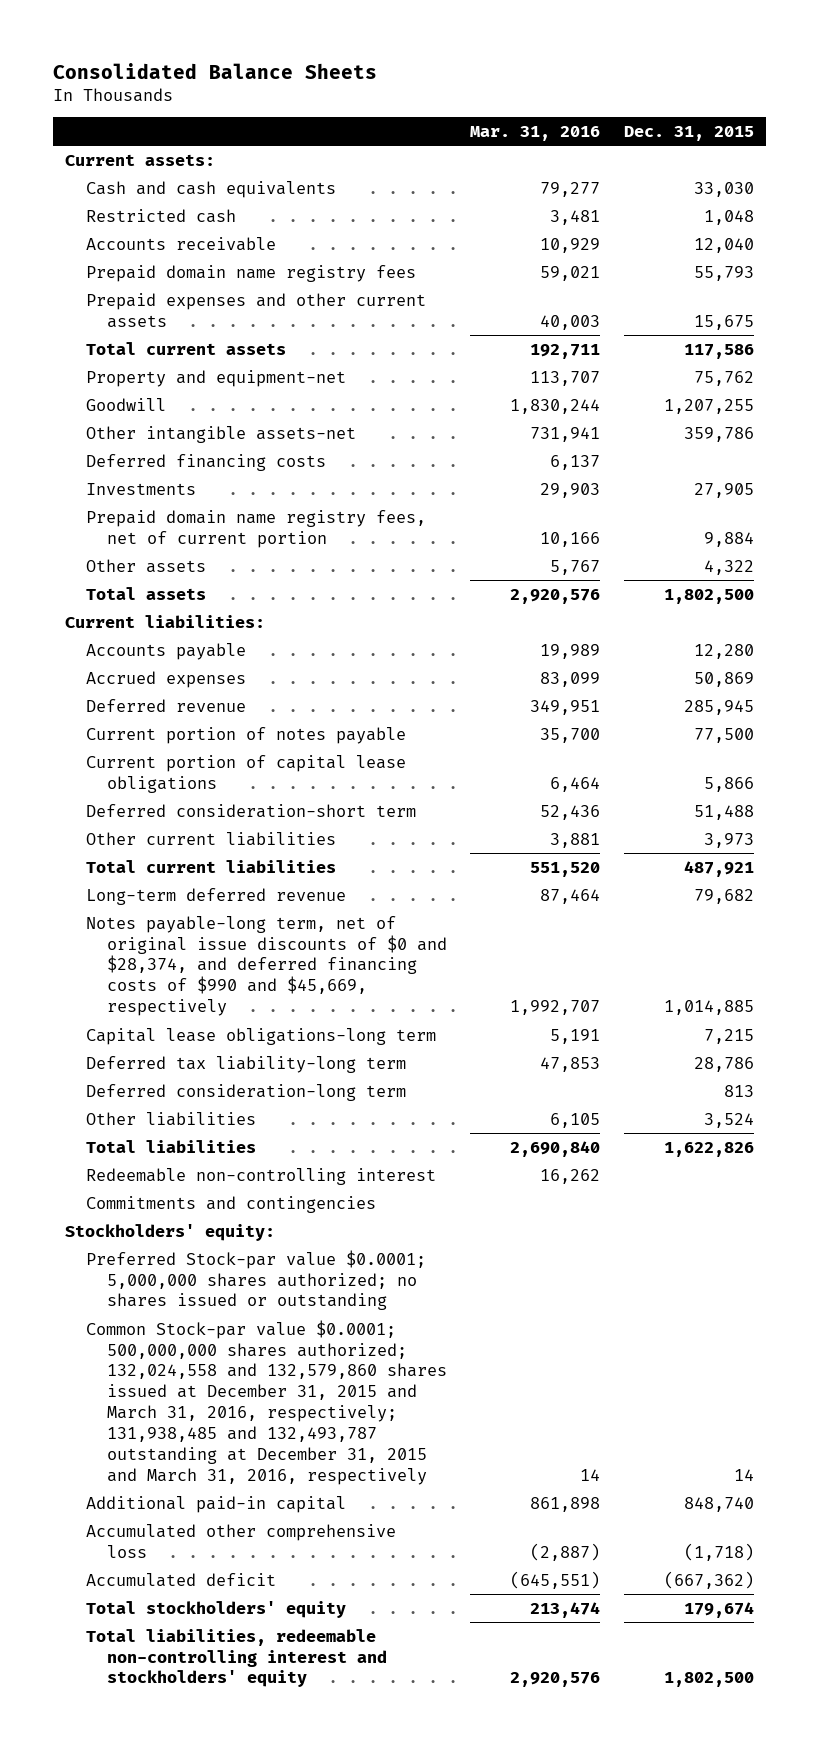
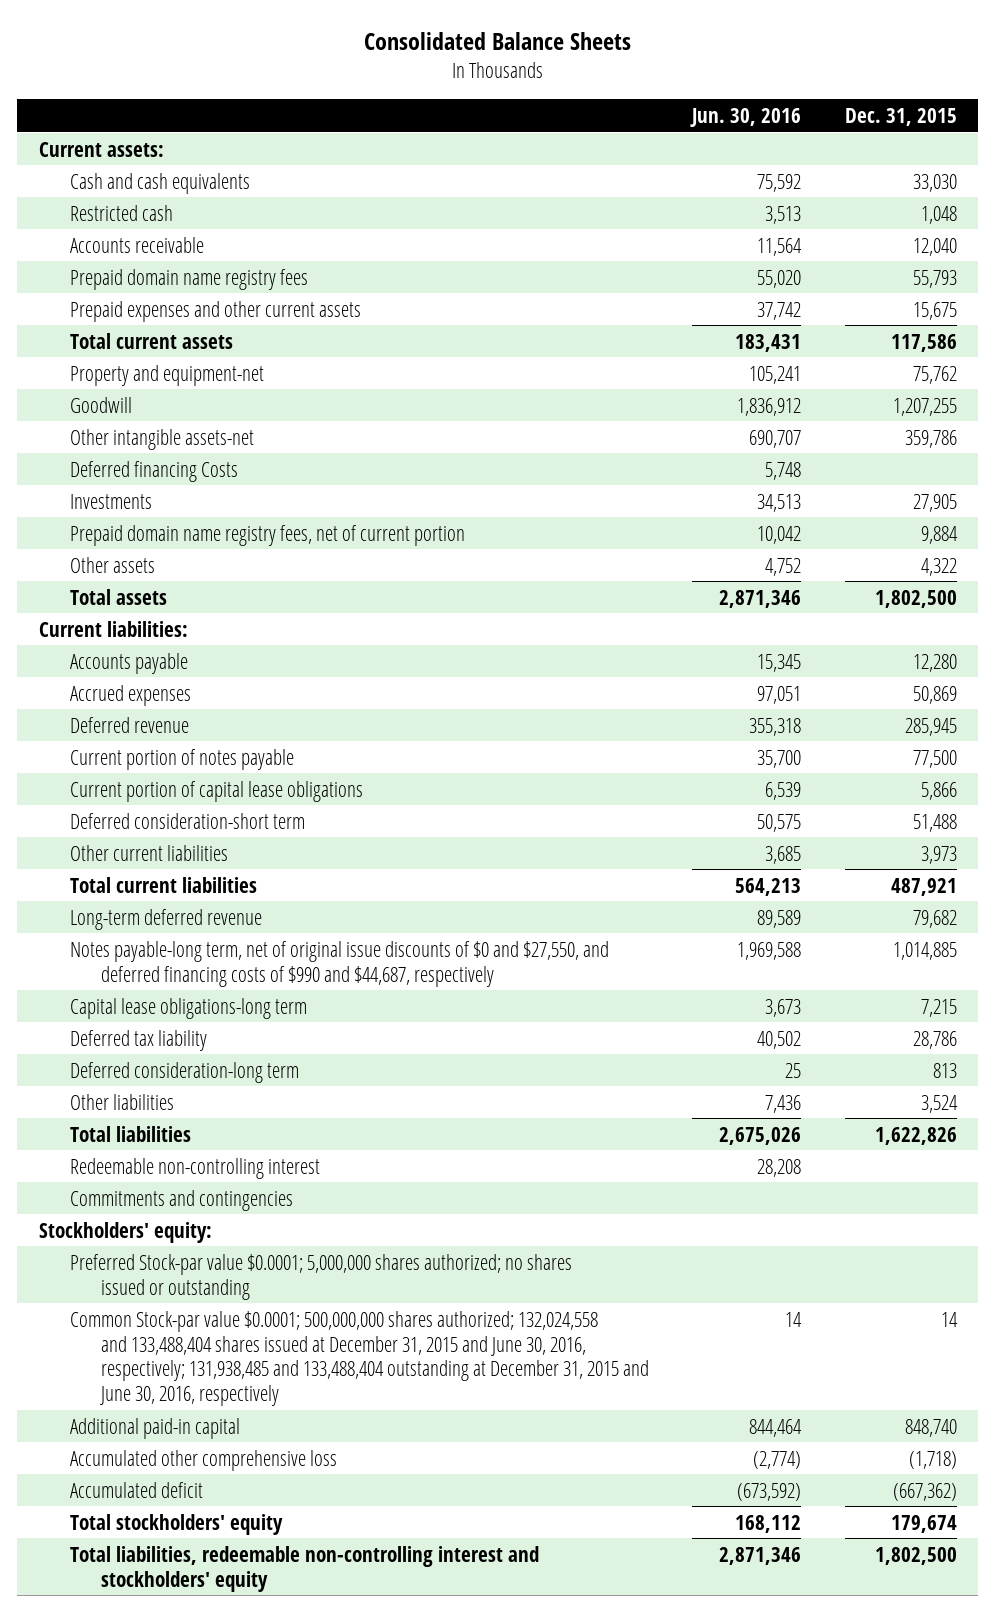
- | Mar. 31, 2016 | Dec. 31, 2015
+ | Jun. 30, 2016 | Dec. 31, 2015
- Deferred financing costs | 6,137 |
+ Deferred financing Costs | 5,748 |
- Notes payable-long term, net of original issue discounts of $0 and $28,374, and deferred financing costs of $990 and $45,669, respectively | 1,992,707 | 1,014,885
+ Notes payable-long term, net of original issue discounts of $0 and $27,550, and deferred financing costs of $990 and $44,687, respectively | 1,969,588 | 1,014,885
- Deferred tax liability-long term | 47,853 | 28,786
+ Deferred tax liability | 40,502 | 28,786
- Common Stock-par value $0.0001; 500,000,000 shares authorized; 132,024,558 and 132,579,860 shares issued at December 31, 2015 and March 31, 2016, respectively; 131,938,485 and 132,493,787 outstanding at December 31, 2015 and March 31, 2016, respectively | 14 | 14
+ Common Stock-par value $0.0001; 500,000,000 shares authorized; 132,024,558 and 133,488,404 shares issued at December 31, 2015 and June 30, 2016, respectively; 131,938,485 and 133,488,404 outstanding at December 31, 2015 and June 30, 2016, respectively | 14 | 14

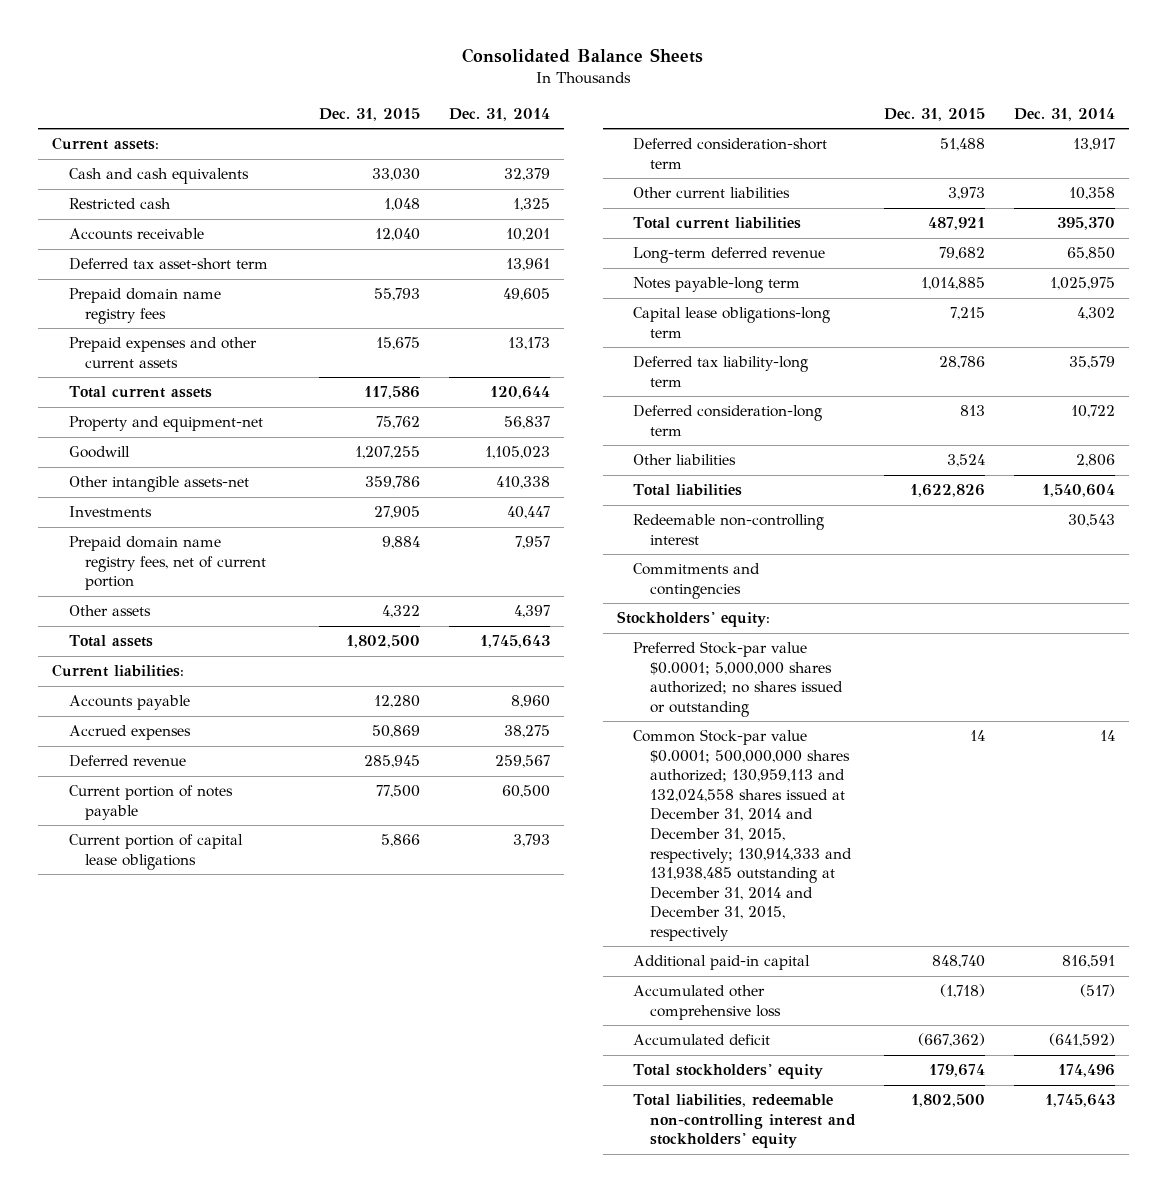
- | Jun. 30, 2016 | Dec. 31, 2015
+ | Dec. 31, 2015 | Dec. 31, 2014
+ Deferred tax asset-short term | | 13,961
- Deferred financing Costs | 5,748 |
- Notes payable-long term, net of original issue discounts of $0 and $27,550, and deferred financing costs of $990 and $44,687, respectively | 1,969,588 | 1,014,885
+ Notes payable-long term | 1,014,885 | 1,025,975
- Deferred tax liability | 40,502 | 28,786
+ Deferred tax liability-long term | 28,786 | 35,579
- Common Stock-par value $0.0001; 500,000,000 shares authorized; 132,024,558 and 133,488,404 shares issued at December 31, 2015 and June 30, 2016, respectively; 131,938,485 and 133,488,404 outstanding at December 31, 2015 and June 30, 2016, respectively | 14 | 14
+ Common Stock-par value $0.0001; 500,000,000 shares authorized; 130,959,113 and 132,024,558 shares issued at December 31, 2014 and December 31, 2015, respectively; 130,914,333 and 131,938,485 outstanding at December 31, 2014 and December 31, 2015, respectively | 14 | 14

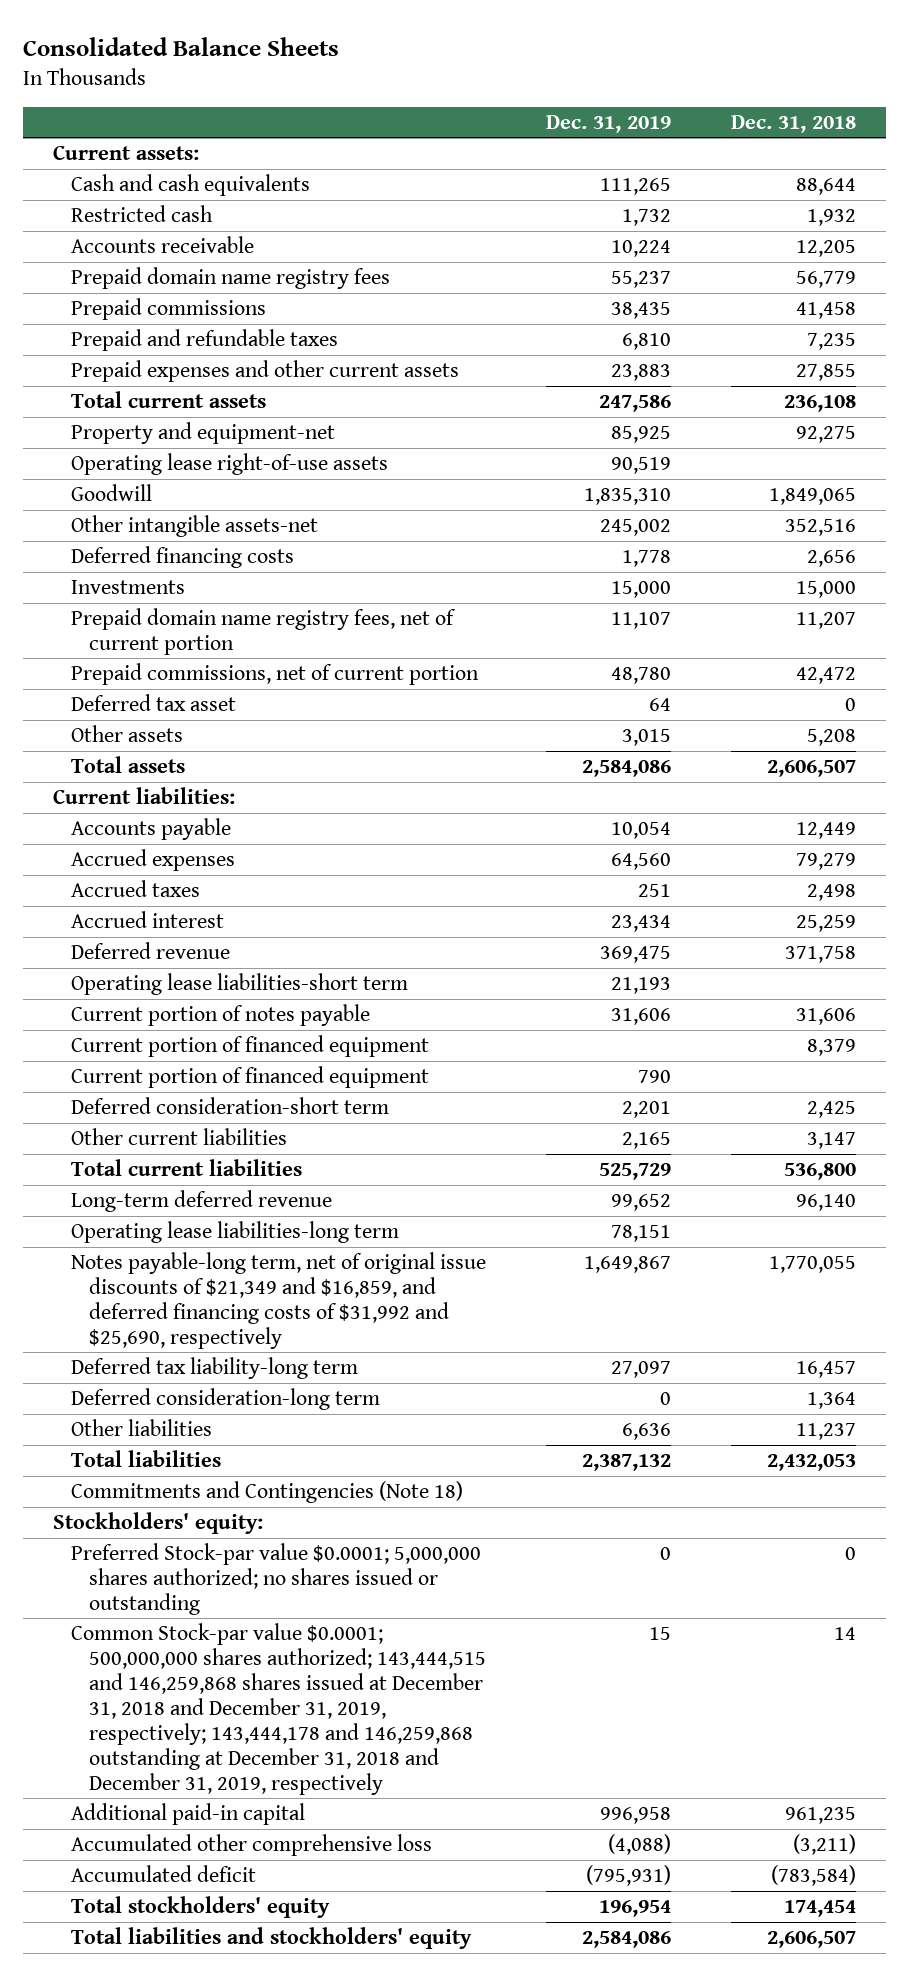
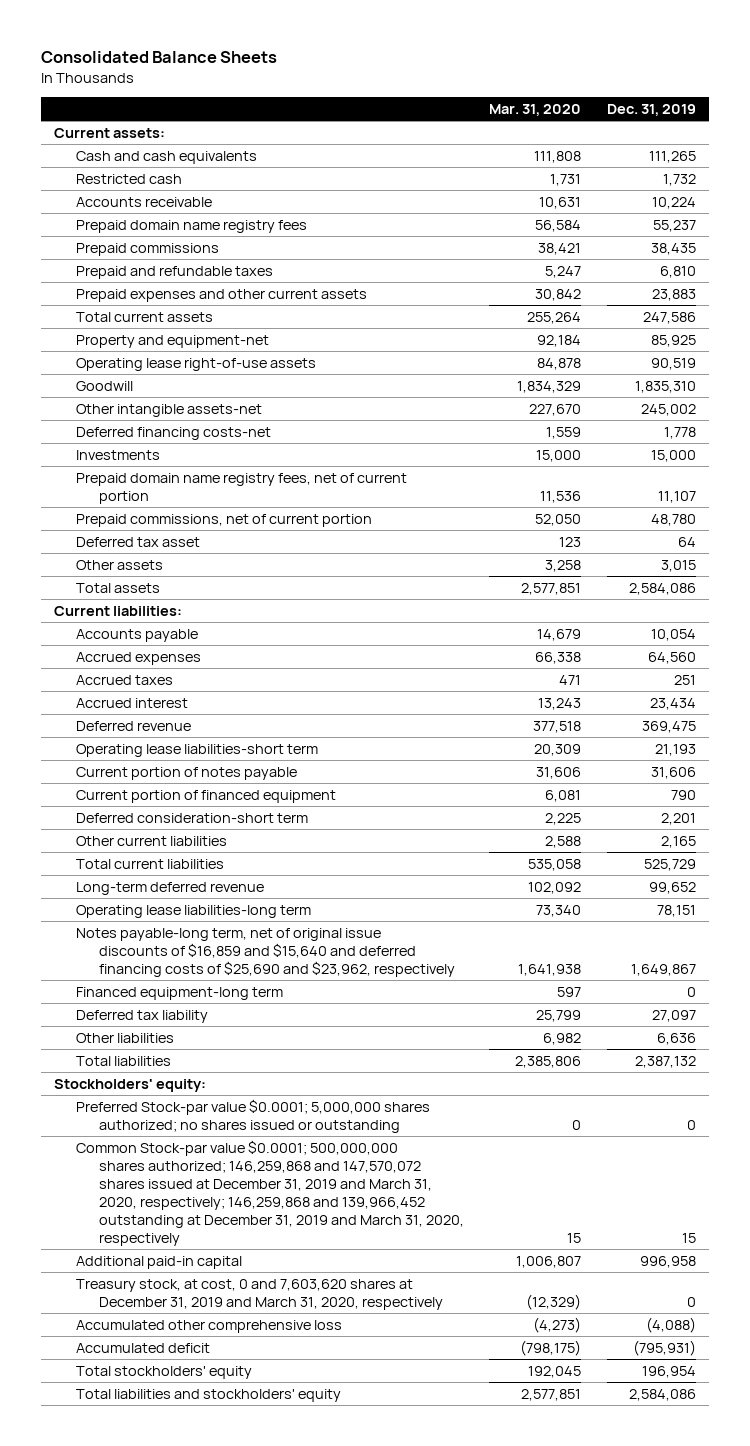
- | Dec. 31, 2019 | Dec. 31, 2018
+ | Mar. 31, 2020 | Dec. 31, 2019
- Deferred financing costs | 1,778 | 2,656
+ Deferred financing costs-net | 1,559 | 1,778
- Current portion of financed equipment | | 8,379
- Notes payable-long term, net of original issue discounts of $21,349 and $16,859, and deferred financing costs of $31,992 and $25,690, respectively | 1,649,867 | 1,770,055
- Deferred tax liability-long term | 27,097 | 16,457
- Deferred consideration-long term | 0 | 1,364
+ Notes payable-long term, net of original issue discounts of $16,859 and $15,640 and deferred financing costs of $25,690 and $23,962, respectively | 1,641,938 | 1,649,867
+ Financed equipment-long term | 597 | 0
+ Deferred tax liability | 25,799 | 27,097
- Commitments and Contingencies (Note 18)
- Common Stock-par value $0.0001; 500,000,000 shares authorized; 143,444,515 and 146,259,868 shares issued at December 31, 2018 and December 31, 2019, respectively; 143,444,178 and 146,259,868 outstanding at December 31, 2018 and December 31, 2019, respectively | 15 | 14
+ Common Stock-par value $0.0001; 500,000,000 shares authorized; 146,259,868 and 147,570,072 shares issued at December 31, 2019 and March 31, 2020, respectively; 146,259,868 and 139,966,452 outstanding at December 31, 2019 and March 31, 2020, respectively | 15 | 15
+ Treasury stock, at cost, 0 and 7,603,620 shares at December 31, 2019 and March 31, 2020, respectively | (12,329) | 0

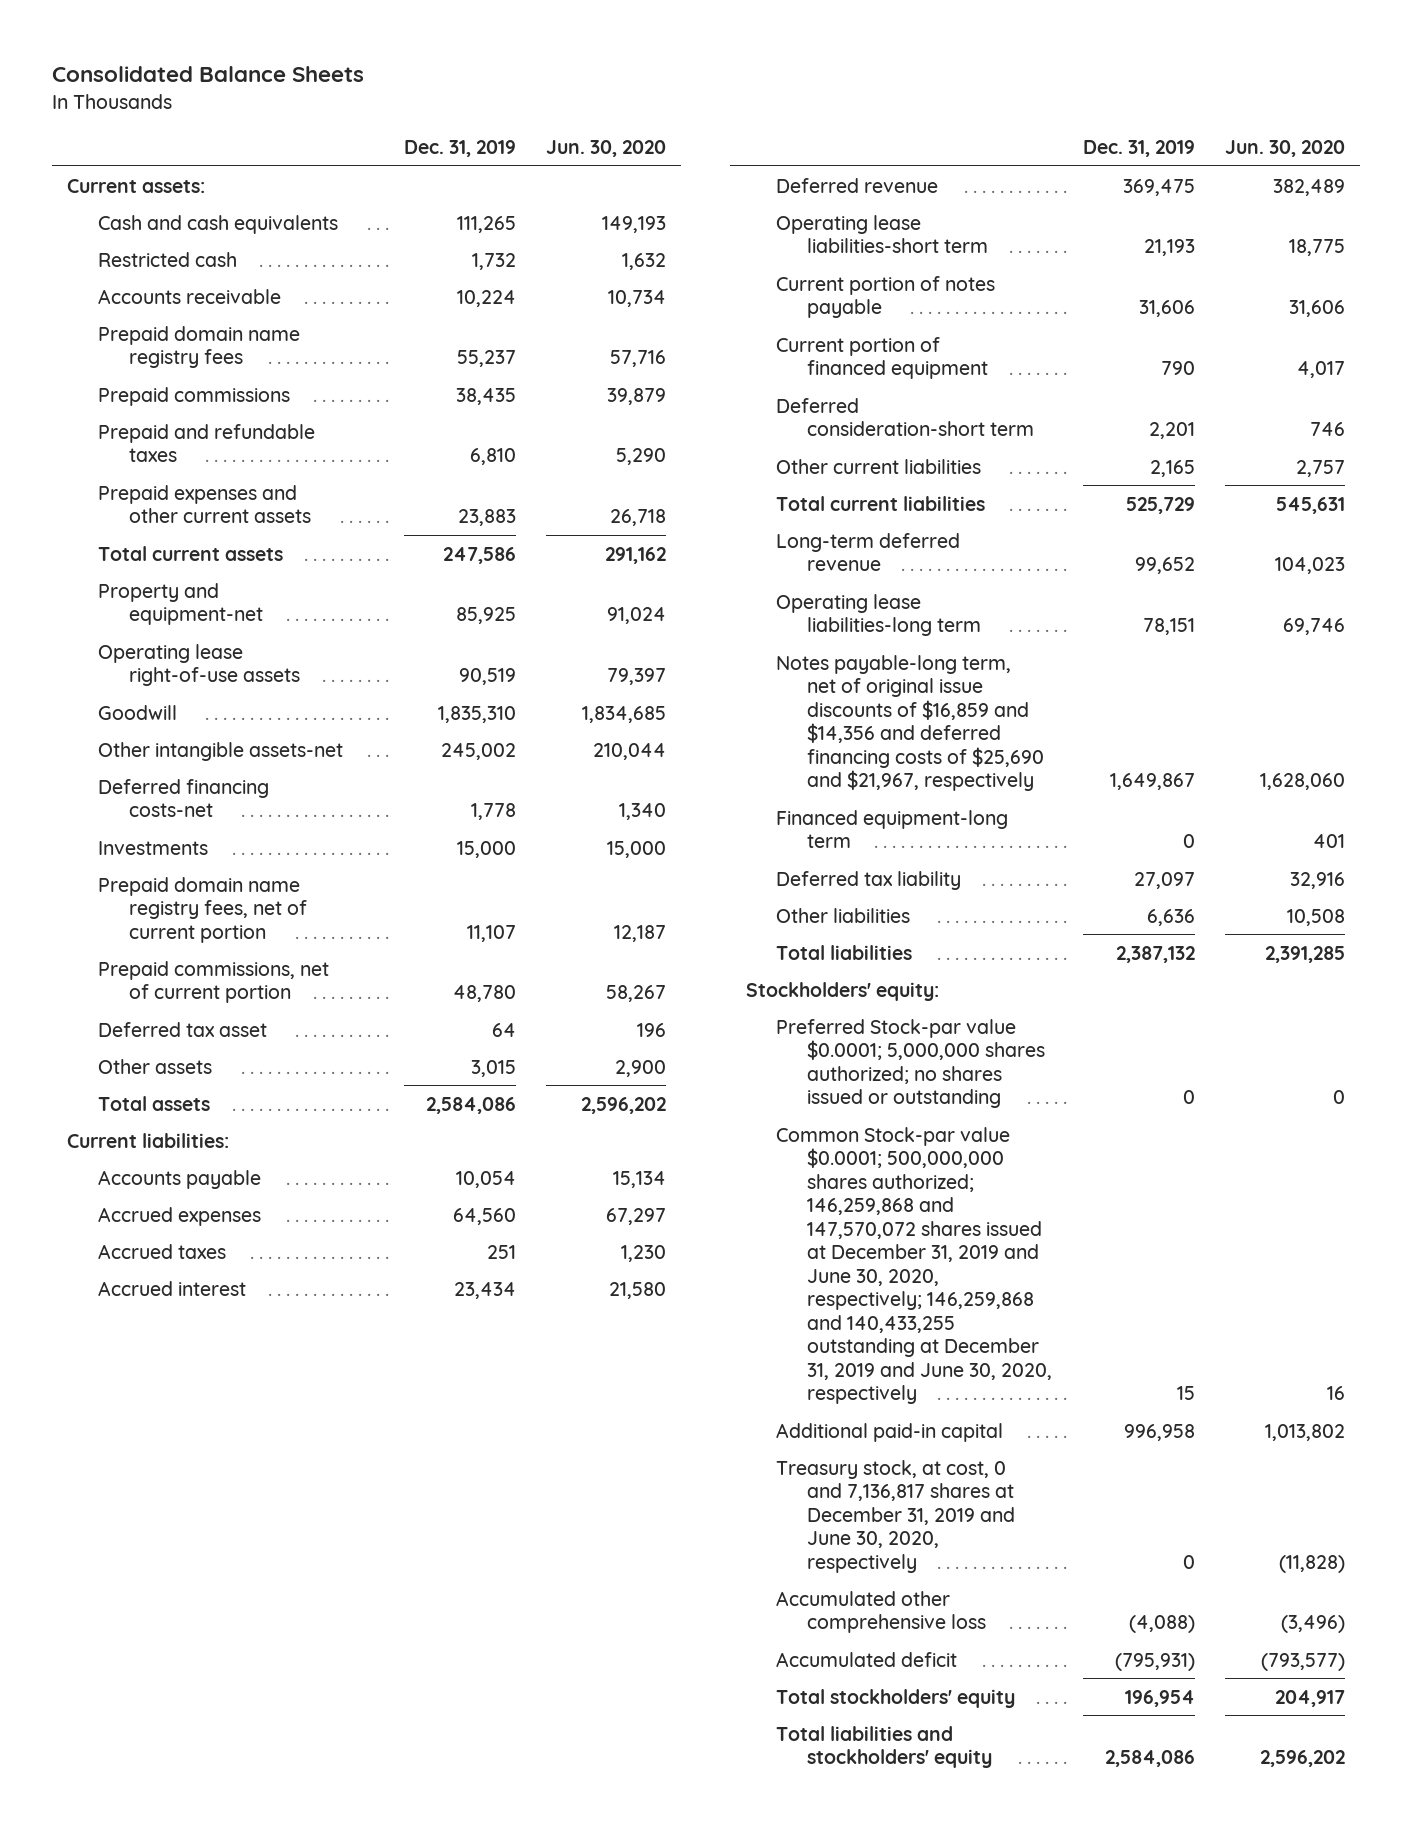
- | Mar. 31, 2020 | Dec. 31, 2019
+ | Dec. 31, 2019 | Jun. 30, 2020
- Notes payable-long term, net of original issue discounts of $16,859 and $15,640 and deferred financing costs of $25,690 and $23,962, respectively | 1,641,938 | 1,649,867
+ Notes payable-long term, net of original issue discounts of $16,859 and $14,356 and deferred financing costs of $25,690 and $21,967, respectively | 1,649,867 | 1,628,060
- Common Stock-par value $0.0001; 500,000,000 shares authorized; 146,259,868 and 147,570,072 shares issued at December 31, 2019 and March 31, 2020, respectively; 146,259,868 and 139,966,452 outstanding at December 31, 2019 and March 31, 2020, respectively | 15 | 15
+ Common Stock-par value $0.0001; 500,000,000 shares authorized; 146,259,868 and 147,570,072 shares issued at December 31, 2019 and June 30, 2020, respectively; 146,259,868 and 140,433,255 outstanding at December 31, 2019 and June 30, 2020, respectively | 15 | 16
- Treasury stock, at cost, 0 and 7,603,620 shares at December 31, 2019 and March 31, 2020, respectively | (12,329) | 0
+ Treasury stock, at cost, 0 and 7,136,817 shares at December 31, 2019 and June 30, 2020, respectively | 0 | (11,828)

